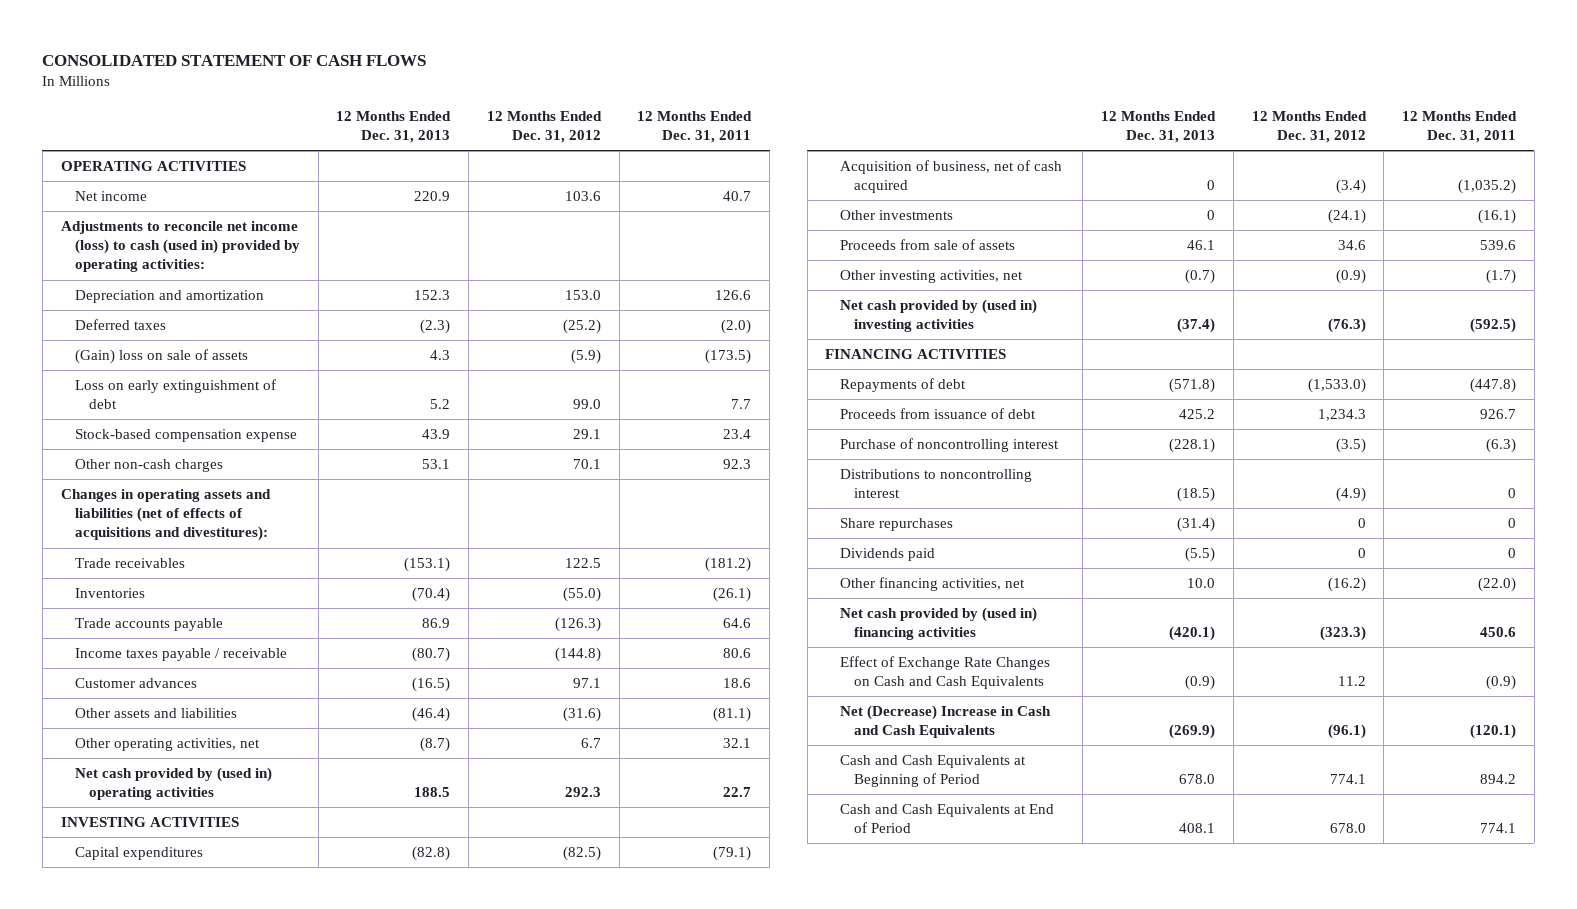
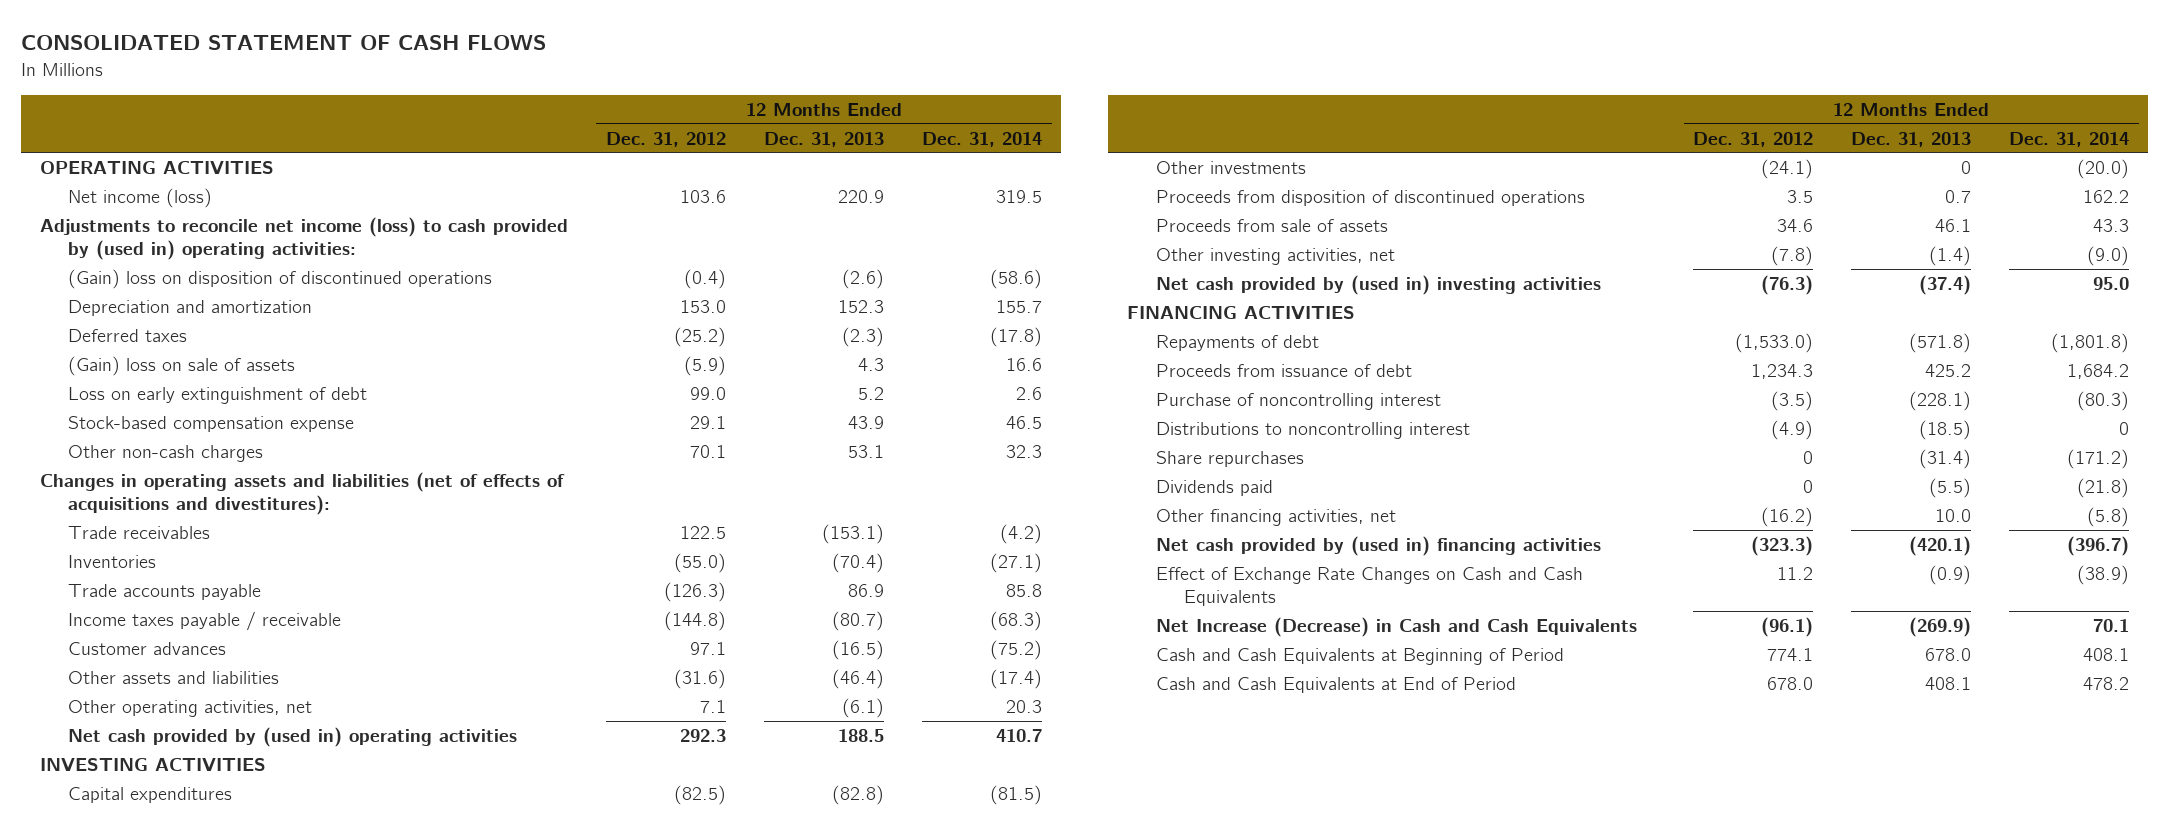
- | 12 Months Ended Dec. 31, 2013 | 12 Months Ended Dec. 31, 2012 | 12 Months Ended Dec. 31, 2011
+ | 12 Months Ended Dec. 31, 2012 | 12 Months Ended Dec. 31, 2013 | 12 Months Ended Dec. 31, 2014
- Net income | 220.9 | 103.6 | 40.7
- Adjustments to reconcile net income (loss) to cash (used in) provided by operating activities:
+ Net income (loss) | 103.6 | 220.9 | 319.5
+ Adjustments to reconcile net income (loss) to cash provided by (used in) operating activities:
+ (Gain) loss on disposition of discontinued operations | (0.4) | (2.6) | (58.6)
- Other operating activities, net | (8.7) | 6.7 | 32.1
+ Other operating activities, net | 7.1 | (6.1) | 20.3
- Acquisition of business, net of cash acquired | 0 | (3.4) | (1,035.2)
+ Proceeds from disposition of discontinued operations | 3.5 | 0.7 | 162.2
- Other investing activities, net | (0.7) | (0.9) | (1.7)
+ Other investing activities, net | (7.8) | (1.4) | (9.0)
- Net (Decrease) Increase in Cash and Cash Equivalents | (269.9) | (96.1) | (120.1)
+ Net Increase (Decrease) in Cash and Cash Equivalents | (96.1) | (269.9) | 70.1

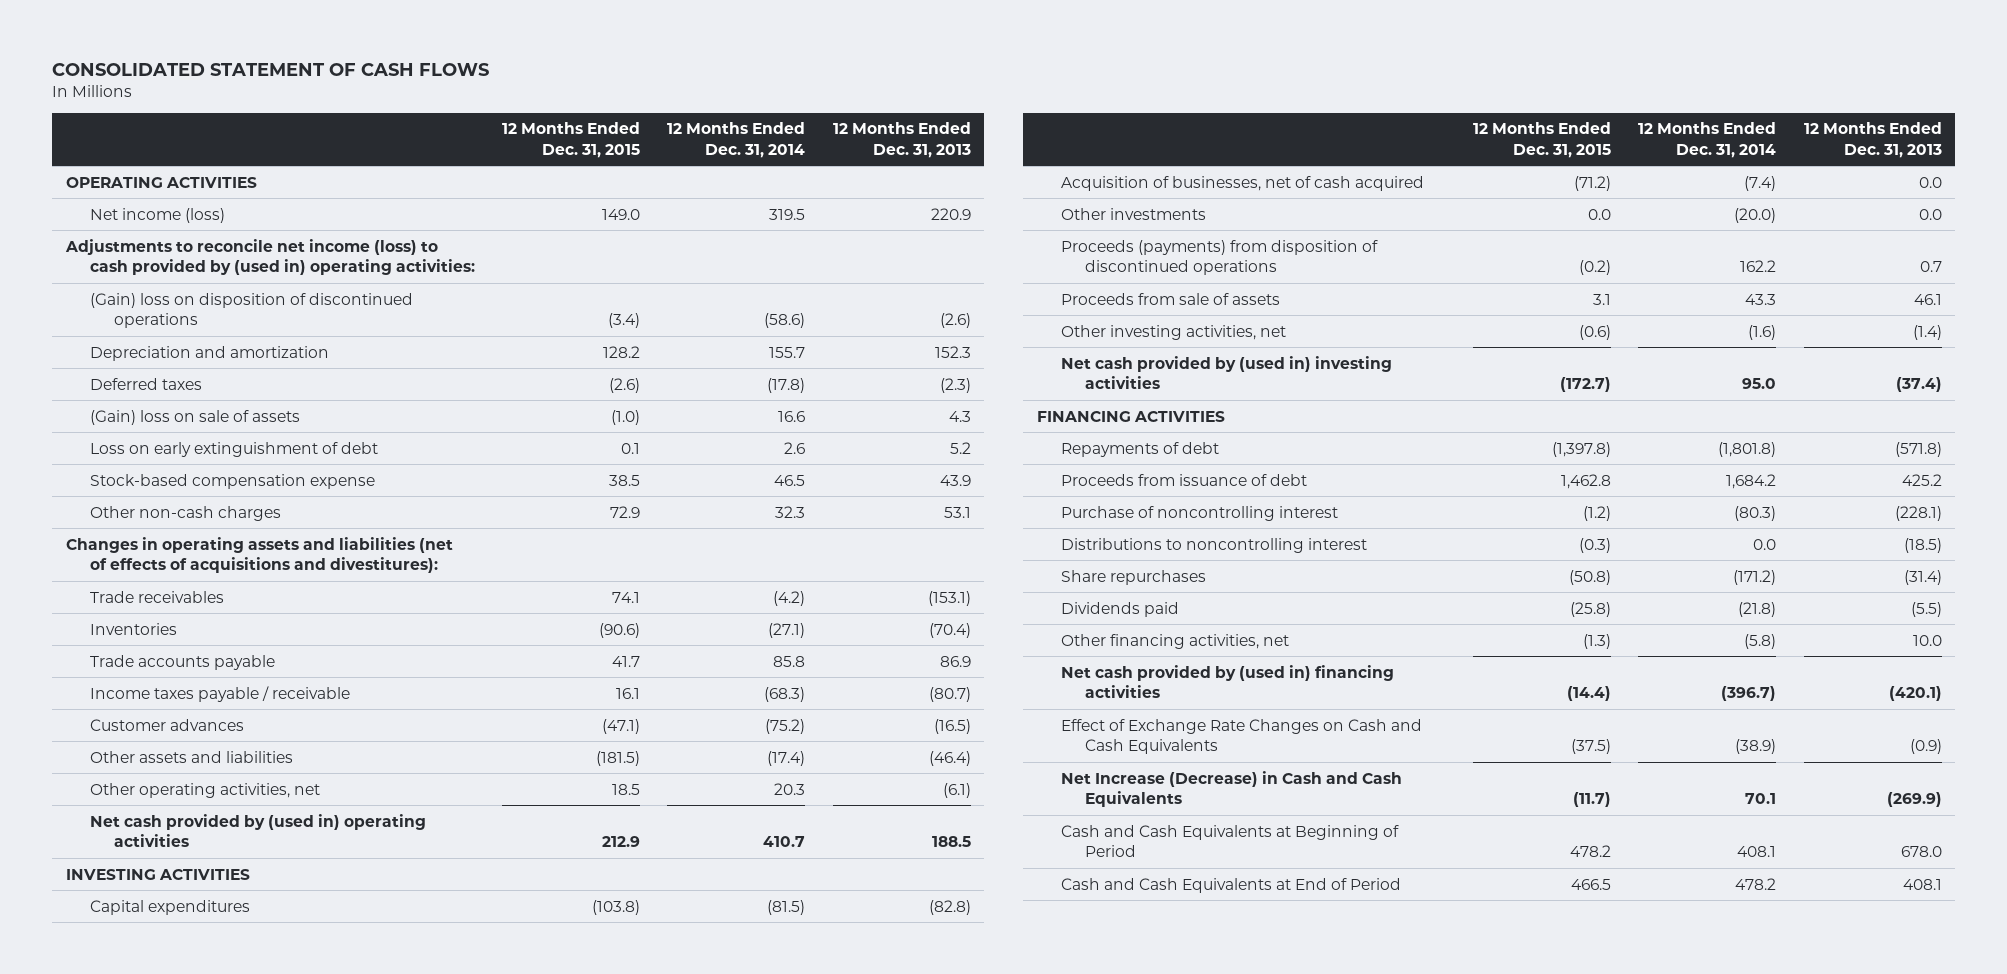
- | 12 Months Ended Dec. 31, 2012 | 12 Months Ended Dec. 31, 2013 | 12 Months Ended Dec. 31, 2014
+ | 12 Months Ended Dec. 31, 2015 | 12 Months Ended Dec. 31, 2014 | 12 Months Ended Dec. 31, 2013
- Other investments | (24.1) | 0 | (20.0)
- Proceeds from disposition of discontinued operations | 3.5 | 0.7 | 162.2
+ Acquisition of businesses, net of cash acquired | (71.2) | (7.4) | 0.0
+ Other investments | 0.0 | (20.0) | 0.0
+ Proceeds (payments) from disposition of discontinued operations | (0.2) | 162.2 | 0.7
- Other investing activities, net | (7.8) | (1.4) | (9.0)
+ Other investing activities, net | (0.6) | (1.6) | (1.4)
- Distributions to noncontrolling interest | (4.9) | (18.5) | 0
+ Distributions to noncontrolling interest | (0.3) | 0.0 | (18.5)

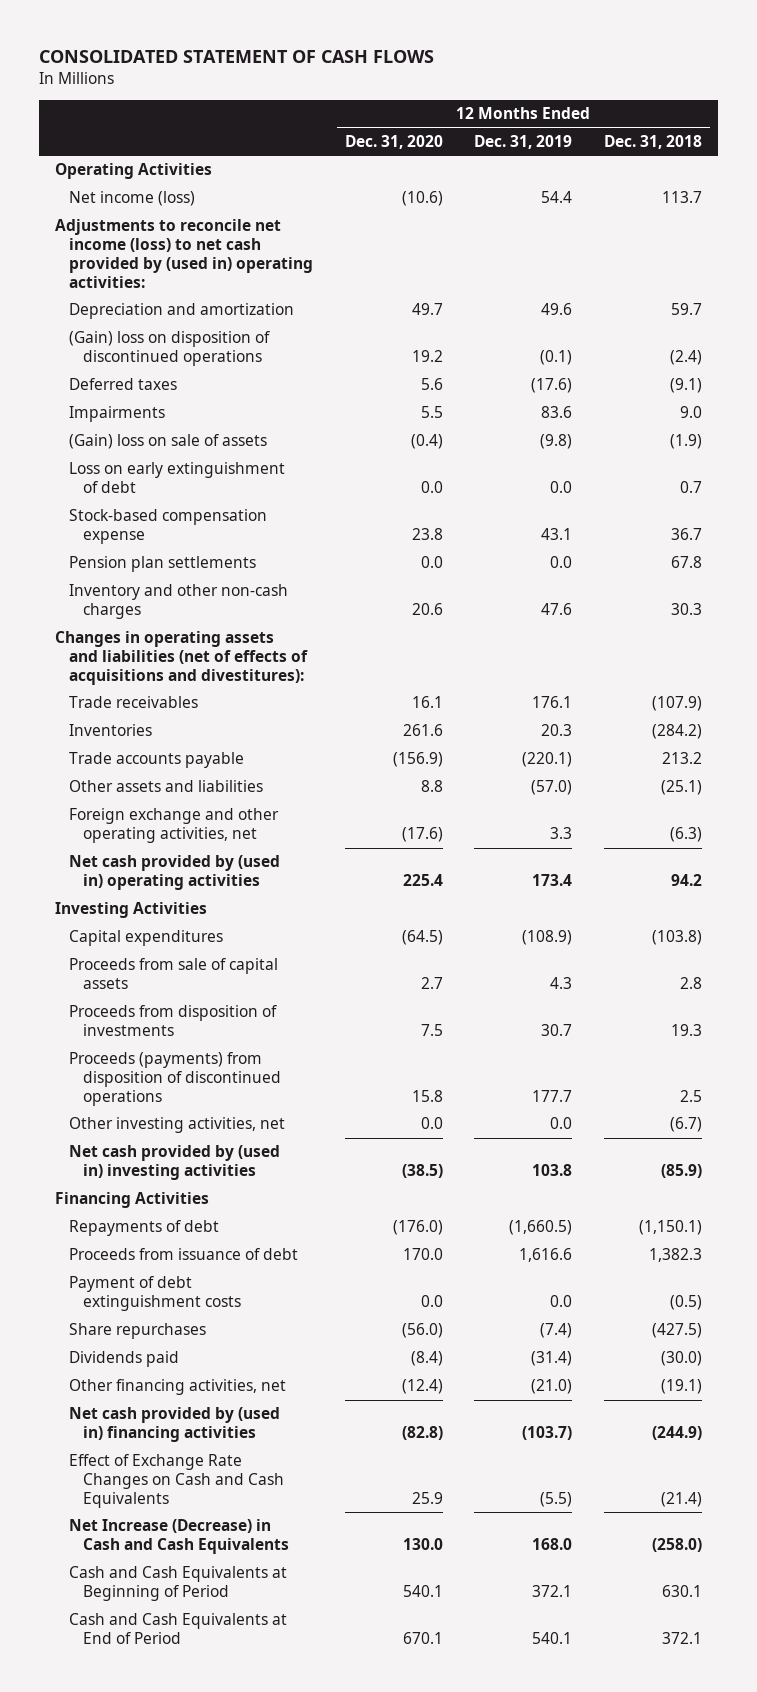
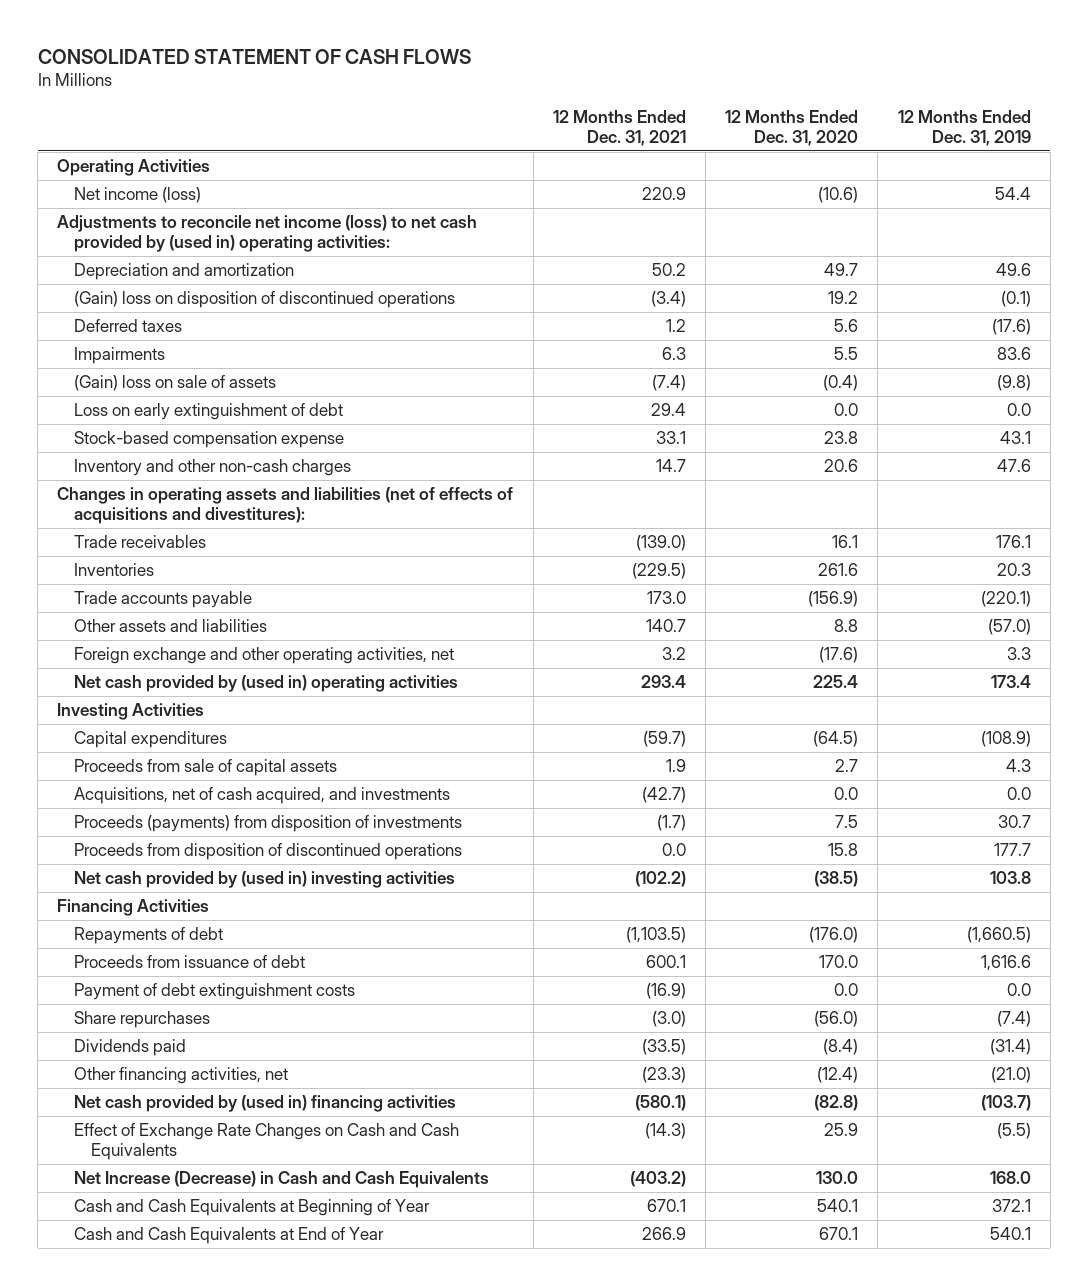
- | 12 Months Ended Dec. 31, 2020 | 12 Months Ended Dec. 31, 2019 | 12 Months Ended Dec. 31, 2018
+ | 12 Months Ended Dec. 31, 2021 | 12 Months Ended Dec. 31, 2020 | 12 Months Ended Dec. 31, 2019
- Pension plan settlements | 0.0 | 0.0 | 67.8
- Proceeds from disposition of investments | 7.5 | 30.7 | 19.3
- Proceeds (payments) from disposition of discontinued operations | 15.8 | 177.7 | 2.5
- Other investing activities, net | 0.0 | 0.0 | (6.7)
+ Acquisitions, net of cash acquired, and investments | (42.7) | 0.0 | 0.0
+ Proceeds (payments) from disposition of investments | (1.7) | 7.5 | 30.7
+ Proceeds from disposition of discontinued operations | 0.0 | 15.8 | 177.7
- Cash and Cash Equivalents at Beginning of Period | 540.1 | 372.1 | 630.1
- Cash and Cash Equivalents at End of Period | 670.1 | 540.1 | 372.1
+ Cash and Cash Equivalents at Beginning of Year | 670.1 | 540.1 | 372.1
+ Cash and Cash Equivalents at End of Year | 266.9 | 670.1 | 540.1

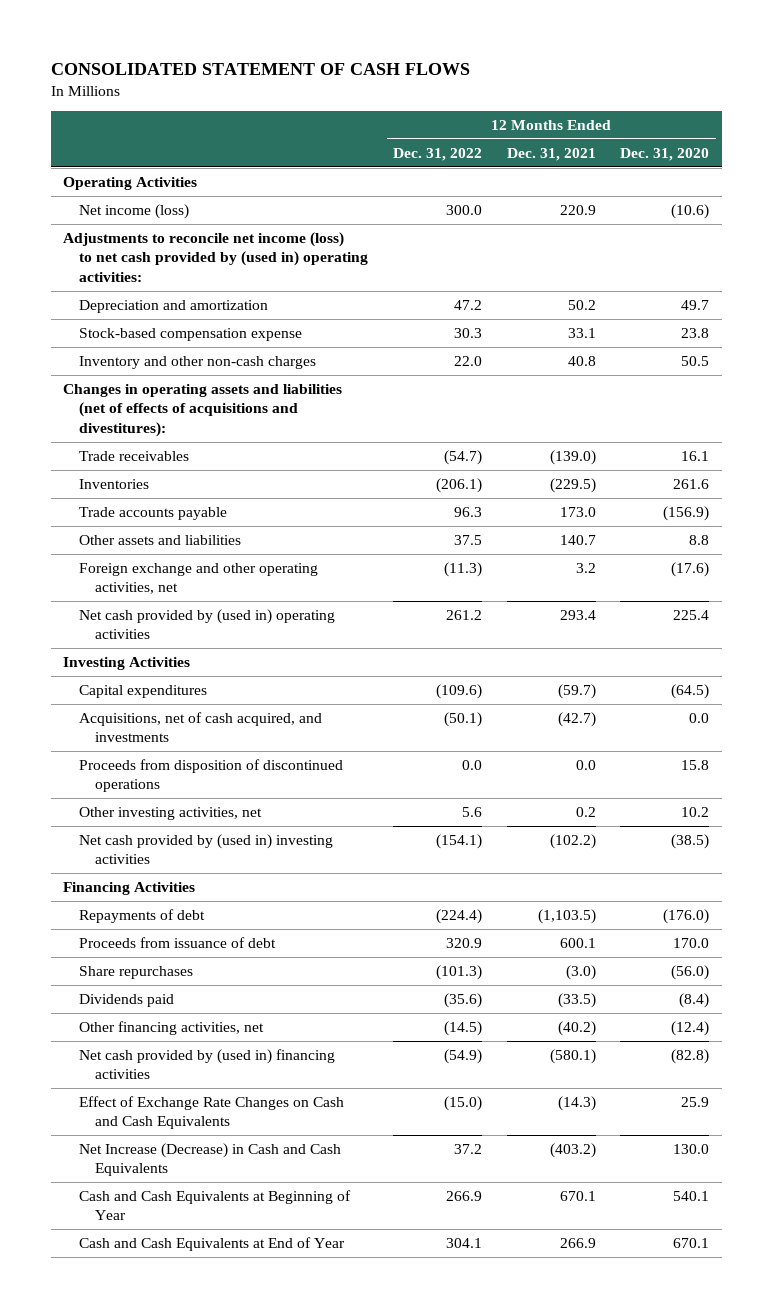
- | 12 Months Ended Dec. 31, 2021 | 12 Months Ended Dec. 31, 2020 | 12 Months Ended Dec. 31, 2019
+ | 12 Months Ended Dec. 31, 2022 | 12 Months Ended Dec. 31, 2021 | 12 Months Ended Dec. 31, 2020
- (Gain) loss on disposition of discontinued operations | (3.4) | 19.2 | (0.1)
- Deferred taxes | 1.2 | 5.6 | (17.6)
- Impairments | 6.3 | 5.5 | 83.6
- (Gain) loss on sale of assets | (7.4) | (0.4) | (9.8)
- Loss on early extinguishment of debt | 29.4 | 0.0 | 0.0
- Inventory and other non-cash charges | 14.7 | 20.6 | 47.6
+ Inventory and other non-cash charges | 22.0 | 40.8 | 50.5
- Proceeds from sale of capital assets | 1.9 | 2.7 | 4.3
- Proceeds (payments) from disposition of investments | (1.7) | 7.5 | 30.7
+ Other investing activities, net | 5.6 | 0.2 | 10.2
- Payment of debt extinguishment costs | (16.9) | 0.0 | 0.0
- Other financing activities, net | (23.3) | (12.4) | (21.0)
+ Other financing activities, net | (14.5) | (40.2) | (12.4)

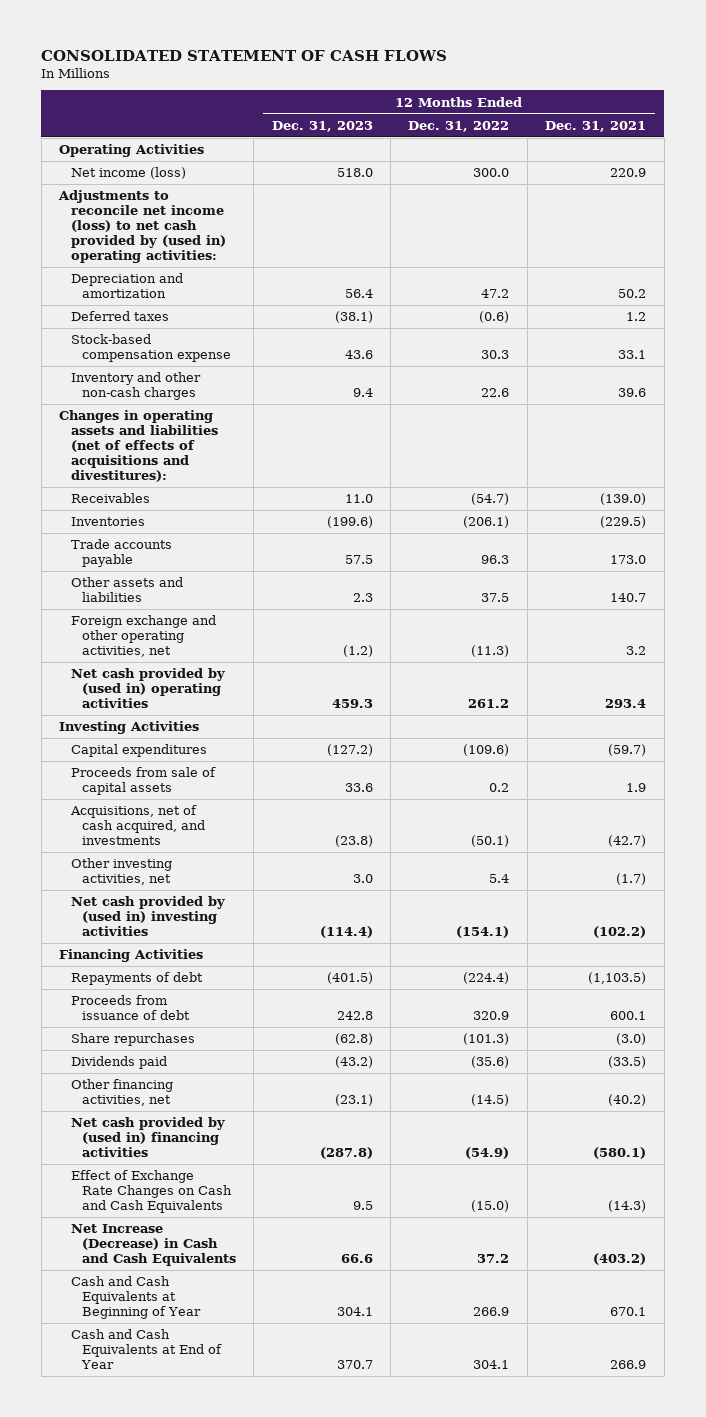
- | 12 Months Ended Dec. 31, 2022 | 12 Months Ended Dec. 31, 2021 | 12 Months Ended Dec. 31, 2020
+ | 12 Months Ended Dec. 31, 2023 | 12 Months Ended Dec. 31, 2022 | 12 Months Ended Dec. 31, 2021
+ Deferred taxes | (38.1) | (0.6) | 1.2
- Inventory and other non-cash charges | 22.0 | 40.8 | 50.5
+ Inventory and other non-cash charges | 9.4 | 22.6 | 39.6
- Trade receivables | (54.7) | (139.0) | 16.1
+ Receivables | 11.0 | (54.7) | (139.0)
+ Proceeds from sale of capital assets | 33.6 | 0.2 | 1.9
- Proceeds from disposition of discontinued operations | 0.0 | 0.0 | 15.8
- Other investing activities, net | 5.6 | 0.2 | 10.2
+ Other investing activities, net | 3.0 | 5.4 | (1.7)

